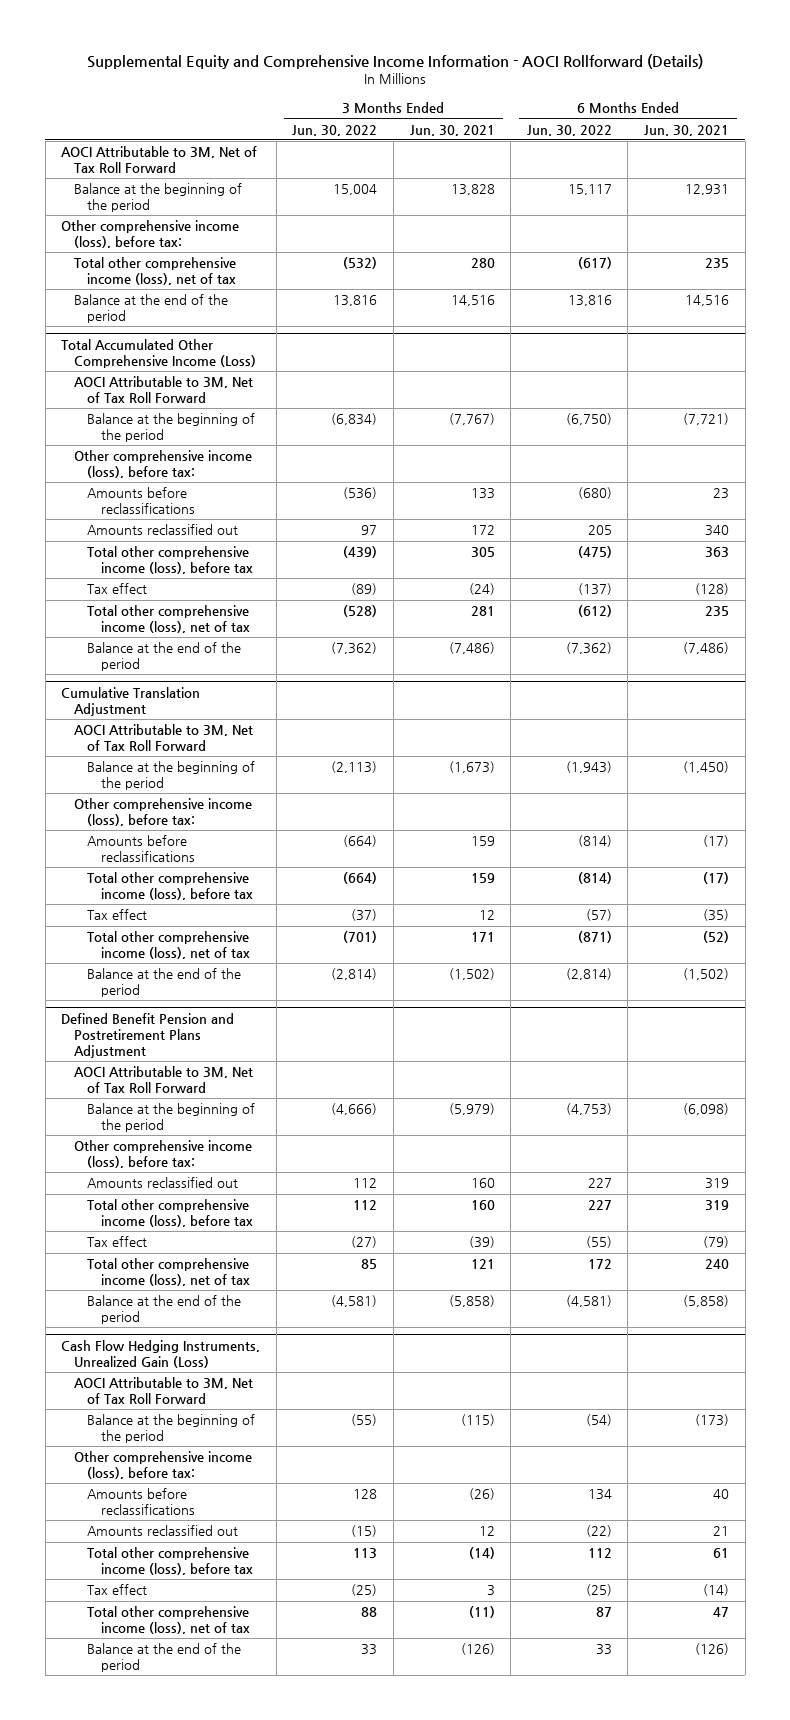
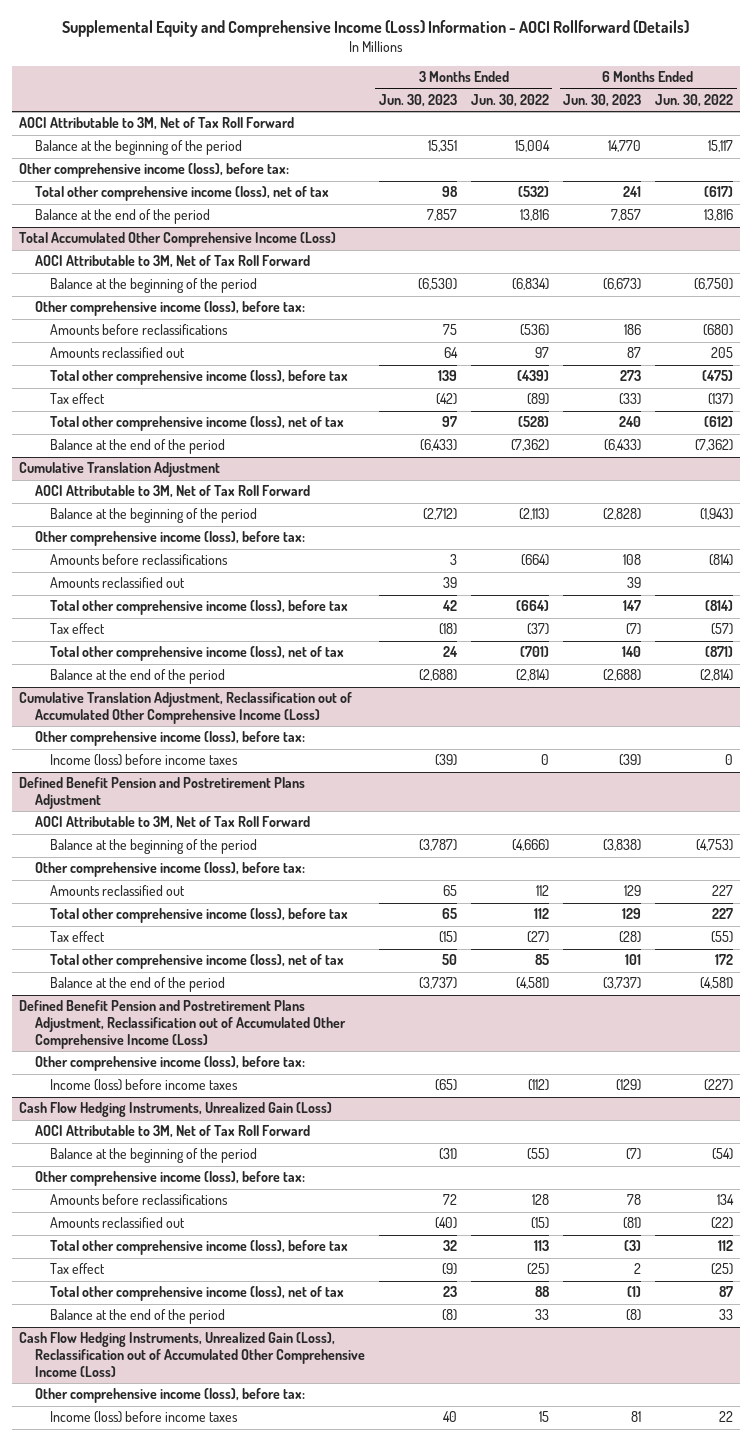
- Supplemental Equity and Comprehensive Income Information - AOCI Rollforward (Details)
+ Supplemental Equity and Comprehensive Income (Loss) Information - AOCI Rollforward (Details)
- | 3 Months Ended Jun. 30, 2022 | 3 Months Ended Jun. 30, 2021 | 6 Months Ended Jun. 30, 2022 | 6 Months Ended Jun. 30, 2021
+ | 3 Months Ended Jun. 30, 2023 | 3 Months Ended Jun. 30, 2022 | 6 Months Ended Jun. 30, 2023 | 6 Months Ended Jun. 30, 2022
@ Cumulative Translation Adjustment
+ Amounts reclassified out | 39 | | 39 |
+ Cumulative Translation Adjustment, Reclassification out of Accumulated Other Comprehensive Income (Loss)
+ Other comprehensive income (loss), before tax:
+ Income (loss) before income taxes | (39) | 0 | (39) | 0
+ Defined Benefit Pension and Postretirement Plans Adjustment, Reclassification out of Accumulated Other Comprehensive Income (Loss)
+ Other comprehensive income (loss), before tax:
+ Income (loss) before income taxes | (65) | (112) | (129) | (227)
+ Cash Flow Hedging Instruments, Unrealized Gain (Loss), Reclassification out of Accumulated Other Comprehensive Income (Loss)
+ Other comprehensive income (loss), before tax:
+ Income (loss) before income taxes | 40 | 15 | 81 | 22

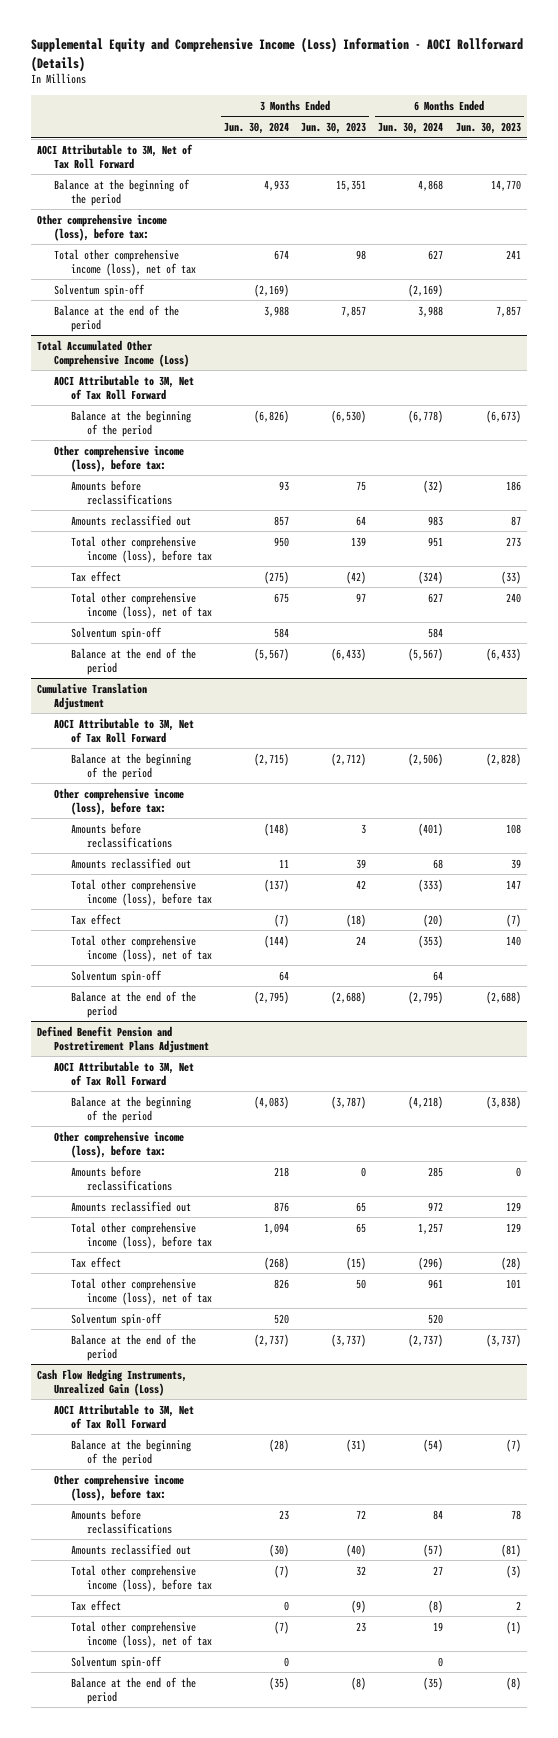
- | 3 Months Ended Jun. 30, 2023 | 3 Months Ended Jun. 30, 2022 | 6 Months Ended Jun. 30, 2023 | 6 Months Ended Jun. 30, 2022
+ | 3 Months Ended Jun. 30, 2024 | 3 Months Ended Jun. 30, 2023 | 6 Months Ended Jun. 30, 2024 | 6 Months Ended Jun. 30, 2023
+ Solventum spin-off | (2,169) | | (2,169) |
@ Total Accumulated Other Comprehensive Income (Loss)
+ Solventum spin-off | 584 | | 584 |
@ Cumulative Translation Adjustment
+ Solventum spin-off | 64 | | 64 |
- Cumulative Translation Adjustment, Reclassification out of Accumulated Other Comprehensive Income (Loss)
- Other comprehensive income (loss), before tax:
- Income (loss) before income taxes | (39) | 0 | (39) | 0
@ Defined Benefit Pension and Postretirement Plans Adjustment
+ Amounts before reclassifications | 218 | 0 | 285 | 0
+ Solventum spin-off | 520 | | 520 |
- Defined Benefit Pension and Postretirement Plans Adjustment, Reclassification out of Accumulated Other Comprehensive Income (Loss)
- Other comprehensive income (loss), before tax:
- Income (loss) before income taxes | (65) | (112) | (129) | (227)
@ Cash Flow Hedging Instruments, Unrealized Gain (Loss)
+ Solventum spin-off | 0 | | 0 |
- Cash Flow Hedging Instruments, Unrealized Gain (Loss), Reclassification out of Accumulated Other Comprehensive Income (Loss)
- Other comprehensive income (loss), before tax:
- Income (loss) before income taxes | 40 | 15 | 81 | 22

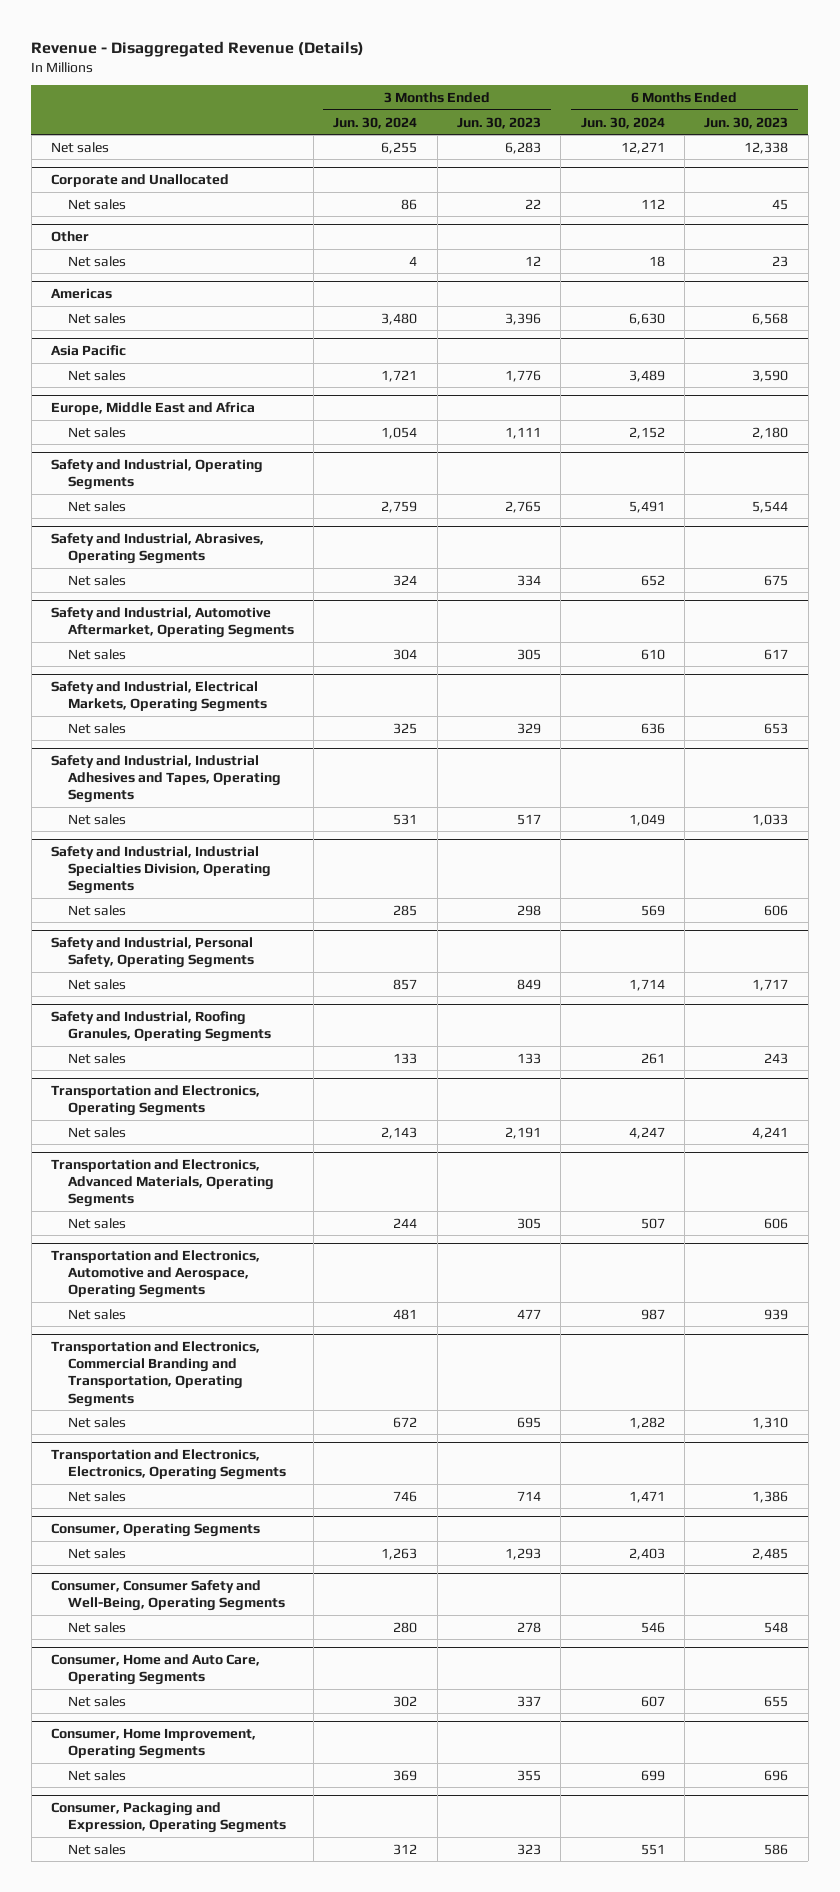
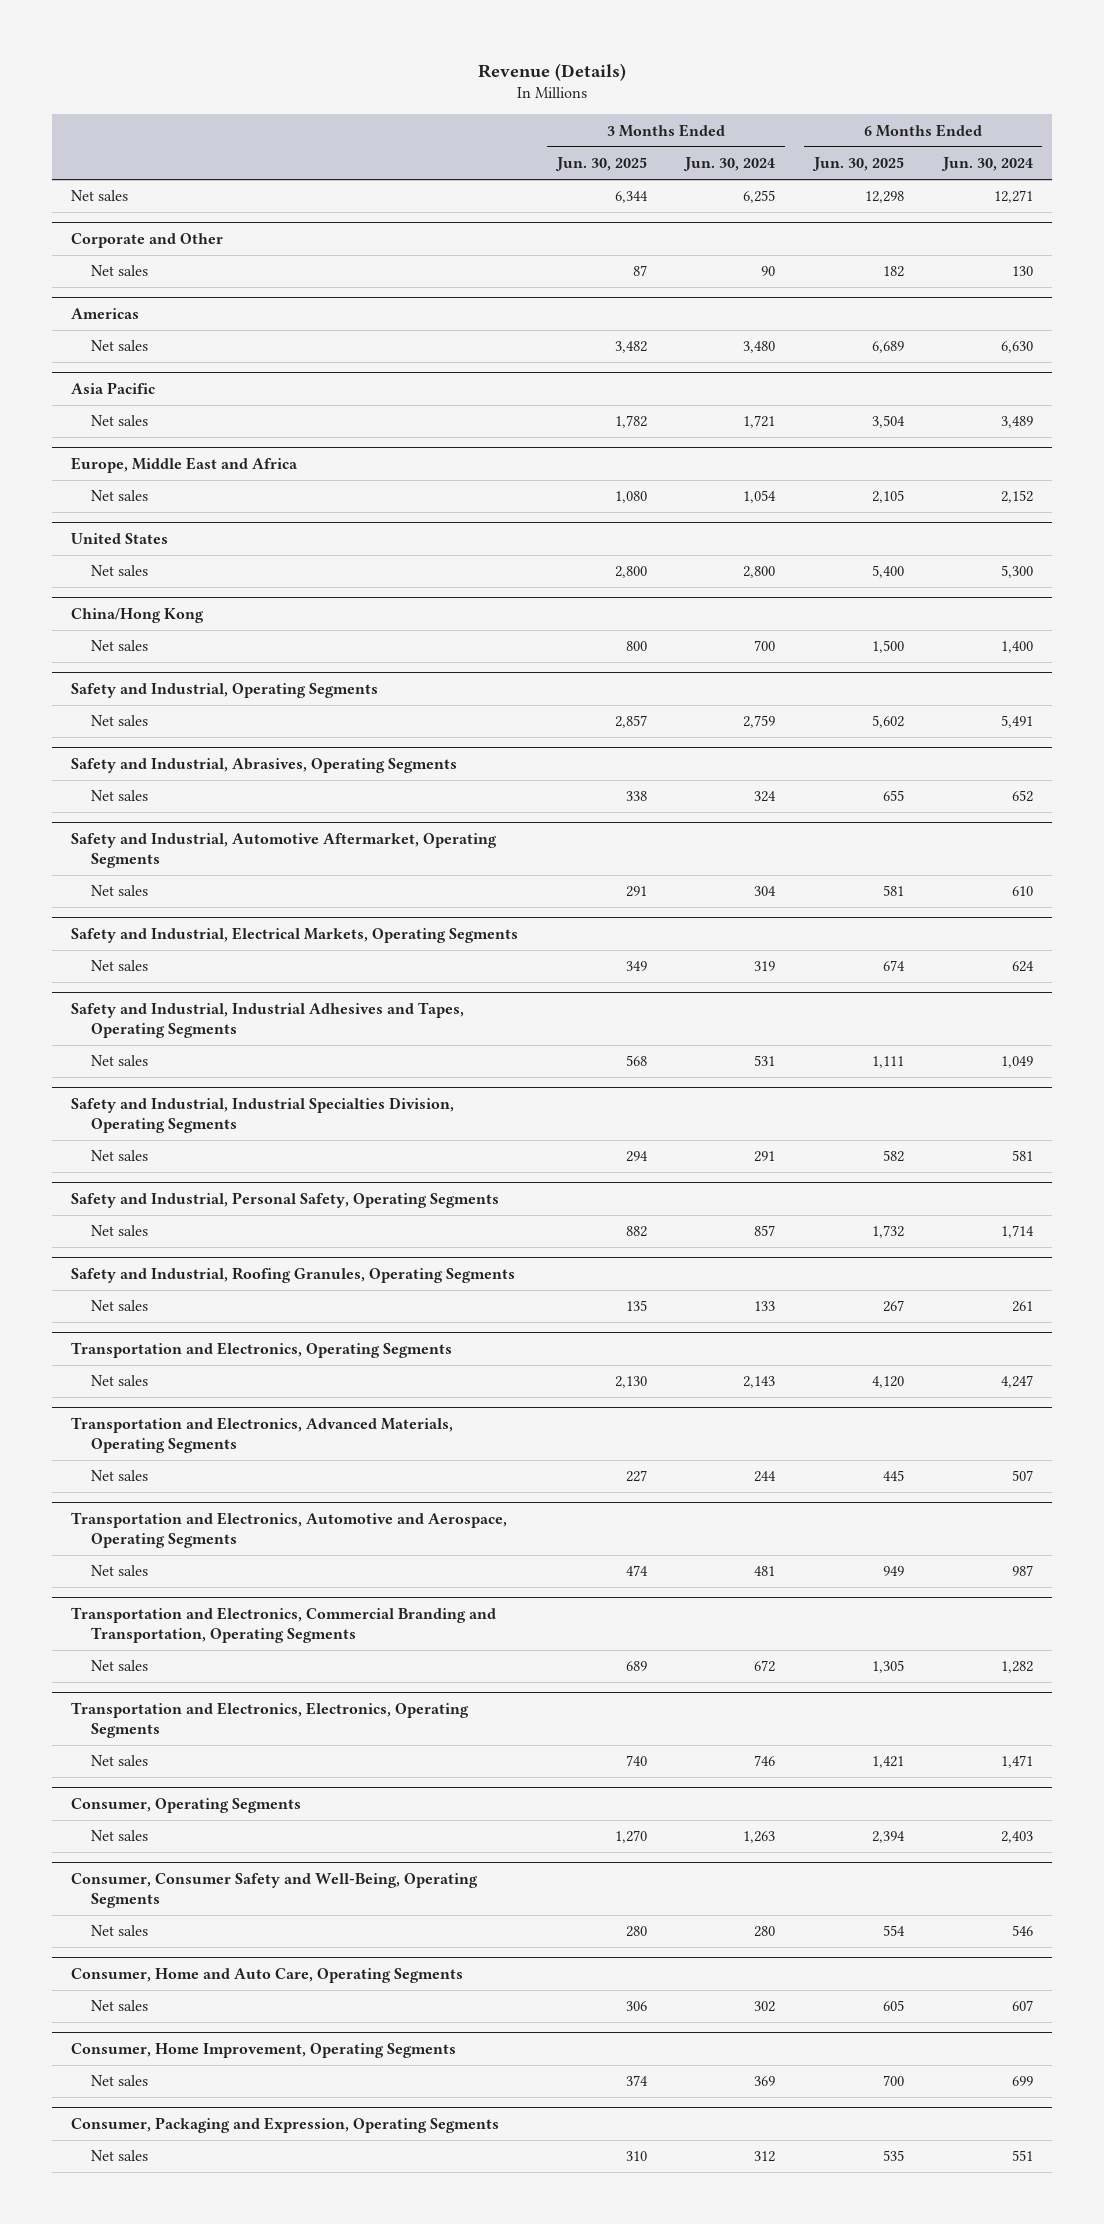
- Revenue - Disaggregated Revenue (Details)
+ Revenue (Details)
- | 3 Months Ended Jun. 30, 2024 | 3 Months Ended Jun. 30, 2023 | 6 Months Ended Jun. 30, 2024 | 6 Months Ended Jun. 30, 2023
+ | 3 Months Ended Jun. 30, 2025 | 3 Months Ended Jun. 30, 2024 | 6 Months Ended Jun. 30, 2025 | 6 Months Ended Jun. 30, 2024
- Corporate and Unallocated
- Net sales | 86 | 22 | 112 | 45
- Other
- Net sales | 4 | 12 | 18 | 23
+ Corporate and Other
+ Net sales | 87 | 90 | 182 | 130
+ United States
+ Net sales | 2,800 | 2,800 | 5,400 | 5,300
+ China/Hong Kong
+ Net sales | 800 | 700 | 1,500 | 1,400
@ Safety and Industrial, Electrical Markets, Operating Segments
- Net sales | 325 | 329 | 636 | 653
+ Net sales | 349 | 319 | 674 | 624
@ Safety and Industrial, Industrial Specialties Division, Operating Segments
- Net sales | 285 | 298 | 569 | 606
+ Net sales | 294 | 291 | 582 | 581

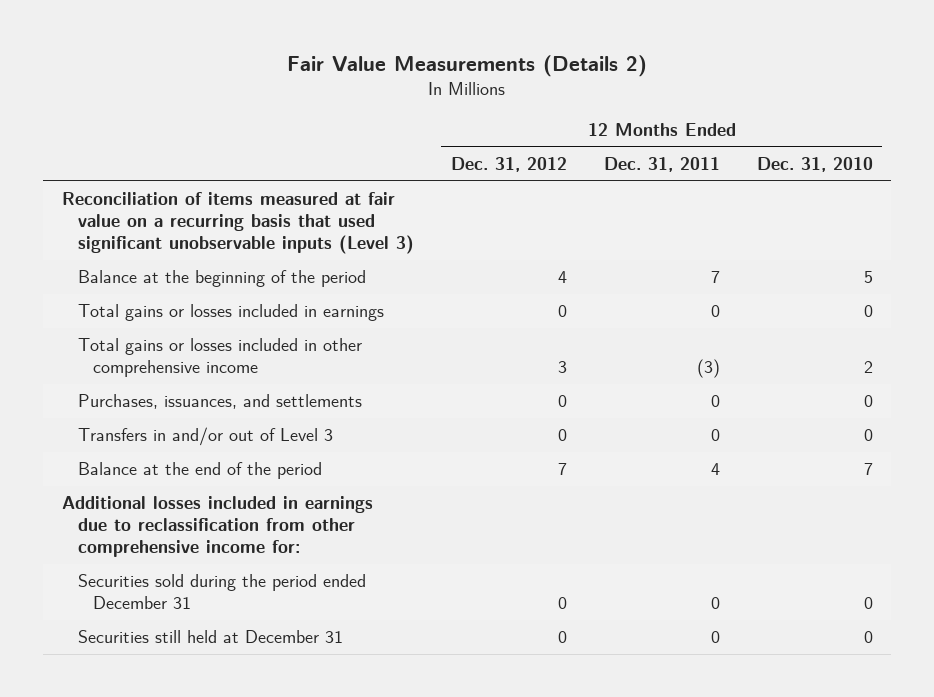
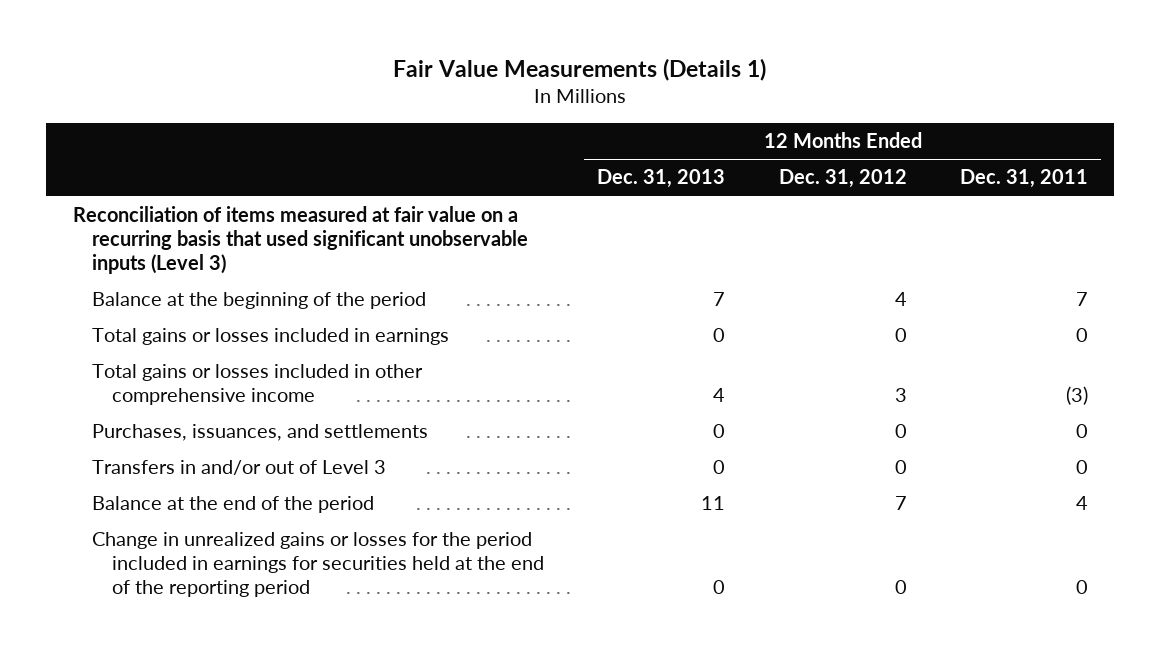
- Fair Value Measurements (Details 2)
+ Fair Value Measurements (Details 1)
- | 12 Months Ended Dec. 31, 2012 | 12 Months Ended Dec. 31, 2011 | 12 Months Ended Dec. 31, 2010
+ | 12 Months Ended Dec. 31, 2013 | 12 Months Ended Dec. 31, 2012 | 12 Months Ended Dec. 31, 2011
- Additional losses included in earnings due to reclassification from other comprehensive income for:
- Securities sold during the period ended December 31 | 0 | 0 | 0
- Securities still held at December 31 | 0 | 0 | 0
+ Change in unrealized gains or losses for the period included in earnings for securities held at the end of the reporting period | 0 | 0 | 0

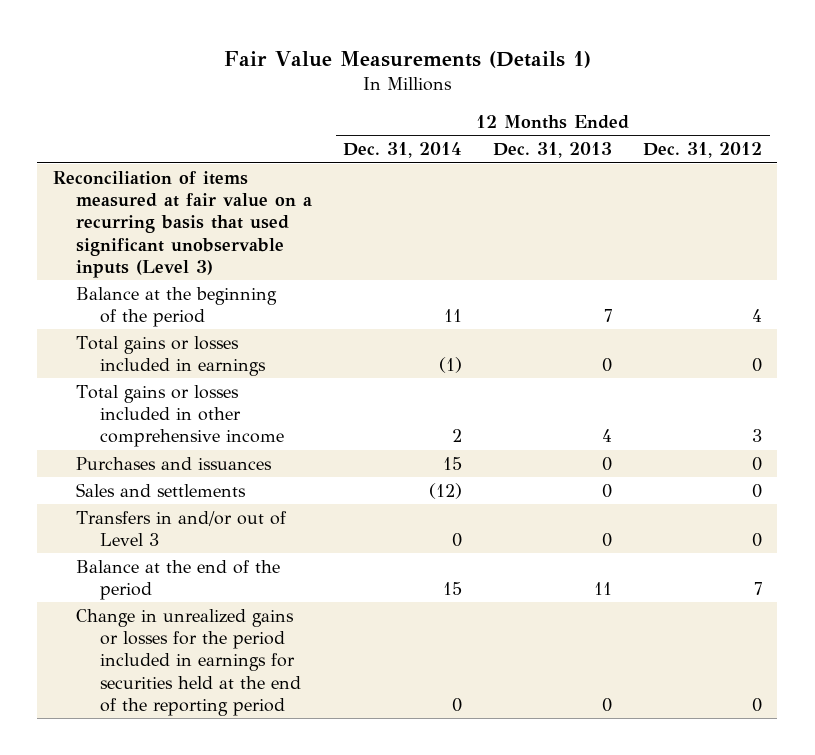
- | 12 Months Ended Dec. 31, 2013 | 12 Months Ended Dec. 31, 2012 | 12 Months Ended Dec. 31, 2011
+ | 12 Months Ended Dec. 31, 2014 | 12 Months Ended Dec. 31, 2013 | 12 Months Ended Dec. 31, 2012
- Purchases, issuances, and settlements | 0 | 0 | 0
+ Purchases and issuances | 15 | 0 | 0
+ Sales and settlements | (12) | 0 | 0

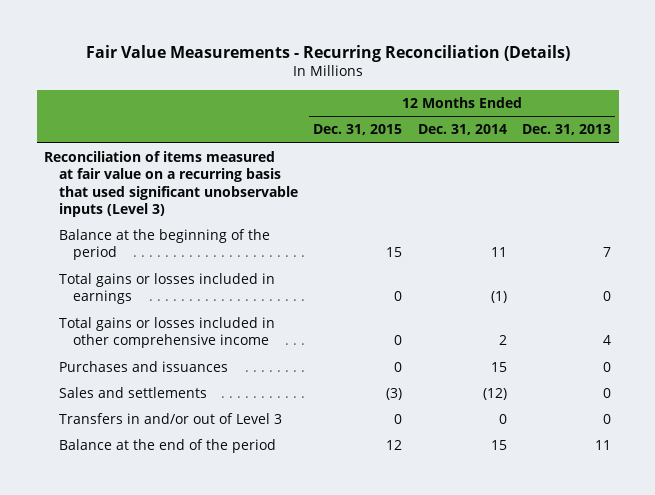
- Fair Value Measurements (Details 1)
+ Fair Value Measurements - Recurring Reconciliation (Details)
- | 12 Months Ended Dec. 31, 2014 | 12 Months Ended Dec. 31, 2013 | 12 Months Ended Dec. 31, 2012
+ | 12 Months Ended Dec. 31, 2015 | 12 Months Ended Dec. 31, 2014 | 12 Months Ended Dec. 31, 2013
- Change in unrealized gains or losses for the period included in earnings for securities held at the end of the reporting period | 0 | 0 | 0

